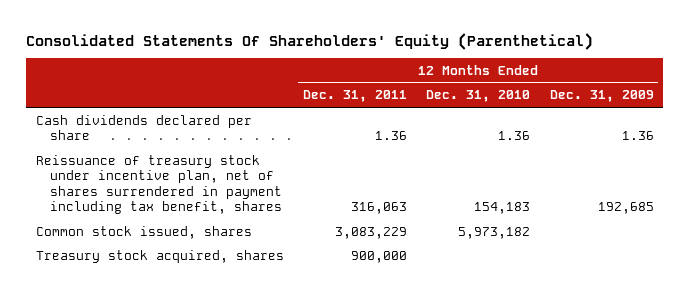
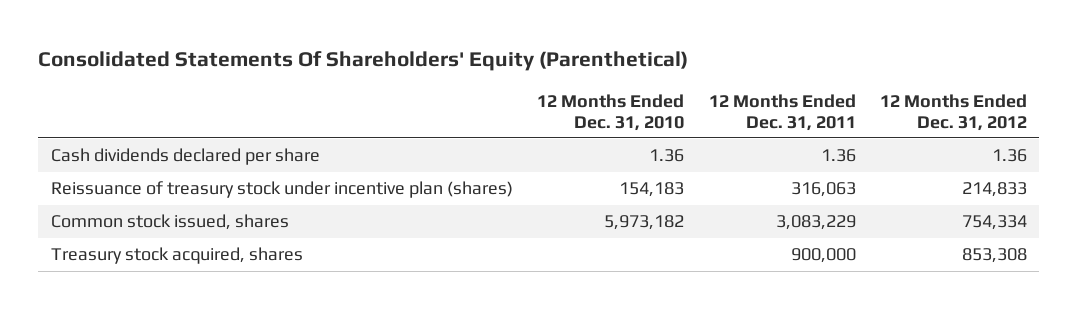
- | 12 Months Ended Dec. 31, 2011 | 12 Months Ended Dec. 31, 2010 | 12 Months Ended Dec. 31, 2009
+ | 12 Months Ended Dec. 31, 2010 | 12 Months Ended Dec. 31, 2011 | 12 Months Ended Dec. 31, 2012
- Reissuance of treasury stock under incentive plan, net of shares surrendered in payment including tax benefit, shares | 316,063 | 154,183 | 192,685
+ Reissuance of treasury stock under incentive plan (shares) | 154,183 | 316,063 | 214,833

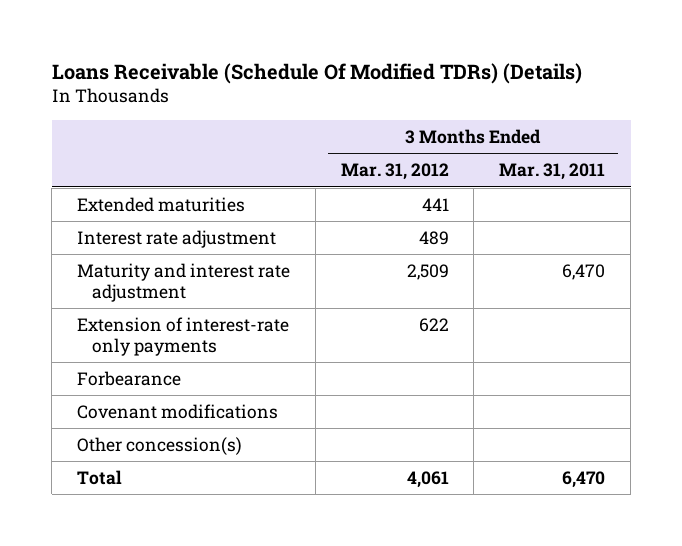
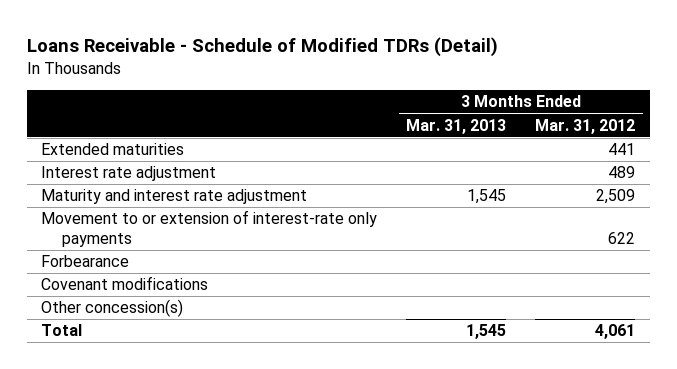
- Loans Receivable (Schedule Of Modified TDRs) (Details)
+ Loans Receivable - Schedule of Modified TDRs (Detail)
- | 3 Months Ended Mar. 31, 2012 | 3 Months Ended Mar. 31, 2011
+ | 3 Months Ended Mar. 31, 2013 | 3 Months Ended Mar. 31, 2012
- Extension of interest-rate only payments | 622 |
+ Movement to or extension of interest-rate only payments | | 622

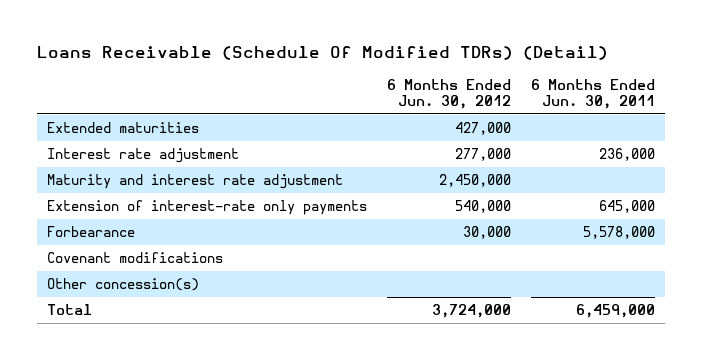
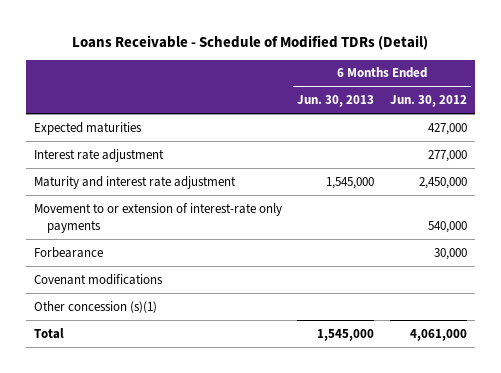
- Loans Receivable (Schedule Of Modified TDRs) (Detail)
+ Loans Receivable - Schedule of Modified TDRs (Detail)
- | 6 Months Ended Jun. 30, 2012 | 6 Months Ended Jun. 30, 2011
+ | 6 Months Ended Jun. 30, 2013 | 6 Months Ended Jun. 30, 2012
- Extended maturities | 427,000 |
+ Expected maturities | | 427,000
- Extension of interest-rate only payments | 540,000 | 645,000
+ Movement to or extension of interest-rate only payments | | 540,000
- Other concession(s)
- Total | 3,724,000 | 6,459,000
+ Other concession (s)(1)
+ Total | 1,545,000 | 4,061,000

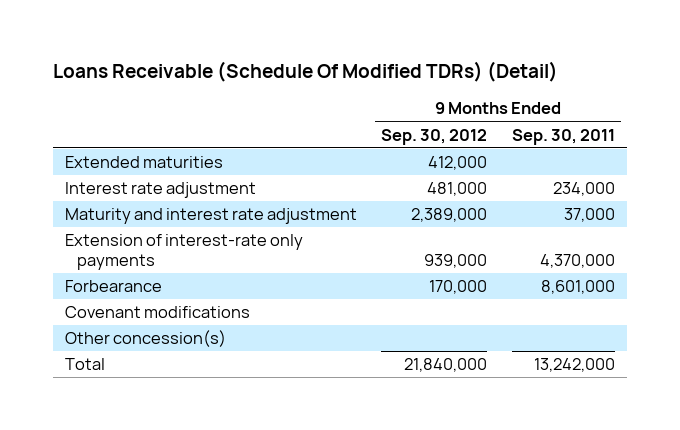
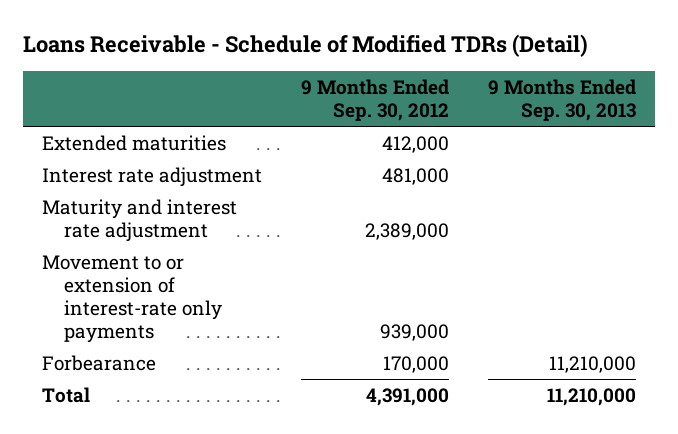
- Loans Receivable (Schedule Of Modified TDRs) (Detail)
+ Loans Receivable - Schedule of Modified TDRs (Detail)
- | 9 Months Ended Sep. 30, 2012 | 9 Months Ended Sep. 30, 2011
+ | 9 Months Ended Sep. 30, 2012 | 9 Months Ended Sep. 30, 2013
- Extension of interest-rate only payments | 939,000 | 4,370,000
+ Movement to or extension of interest-rate only payments | 939,000 |
- Covenant modifications
- Other concession(s)
- Total | 21,840,000 | 13,242,000
+ Total | 4,391,000 | 11,210,000

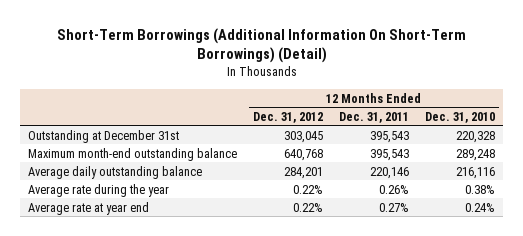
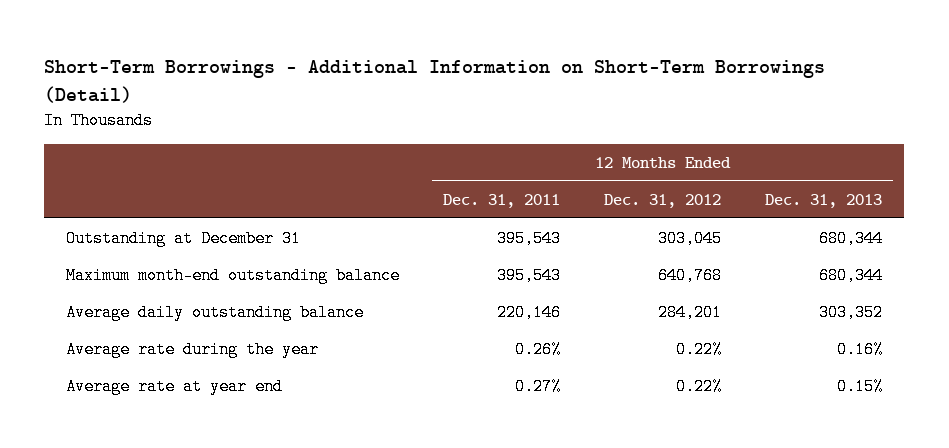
- Short-Term Borrowings (Additional Information On Short-Term Borrowings) (Detail)
+ Short-Term Borrowings - Additional Information on Short-Term Borrowings (Detail)
- | 12 Months Ended Dec. 31, 2012 | 12 Months Ended Dec. 31, 2011 | 12 Months Ended Dec. 31, 2010
+ | 12 Months Ended Dec. 31, 2011 | 12 Months Ended Dec. 31, 2012 | 12 Months Ended Dec. 31, 2013
- Outstanding at December 31st | 303,045 | 395,543 | 220,328
+ Outstanding at December 31 | 395,543 | 303,045 | 680,344

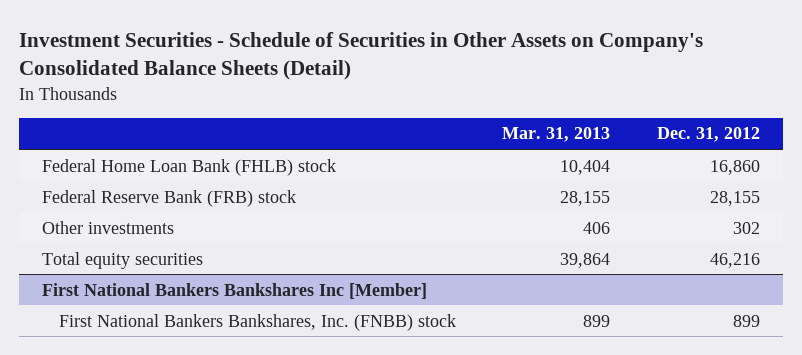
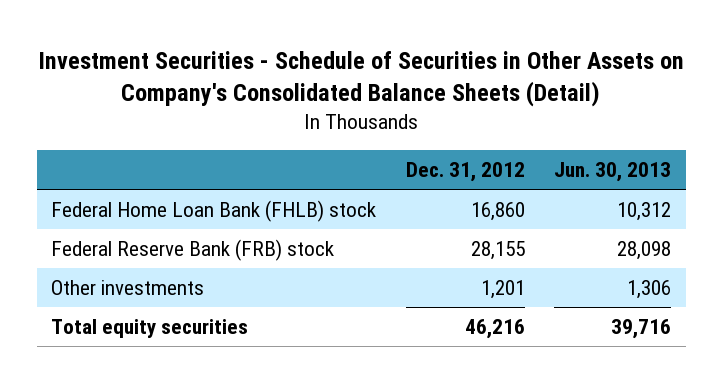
- | Mar. 31, 2013 | Dec. 31, 2012
+ | Dec. 31, 2012 | Jun. 30, 2013
- Other investments | 406 | 302
+ Other investments | 1,201 | 1,306
- First National Bankers Bankshares Inc [Member]
- First National Bankers Bankshares, Inc. (FNBB) stock | 899 | 899

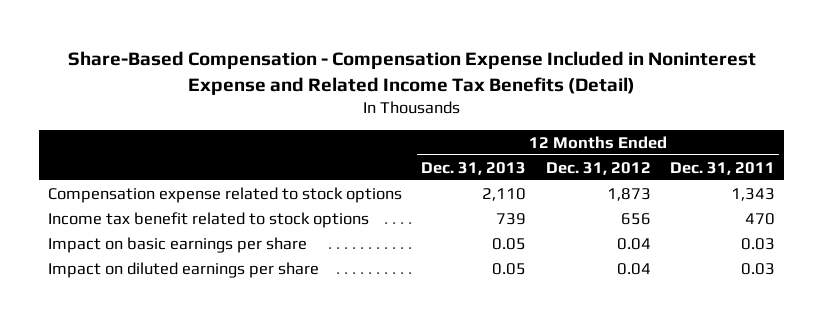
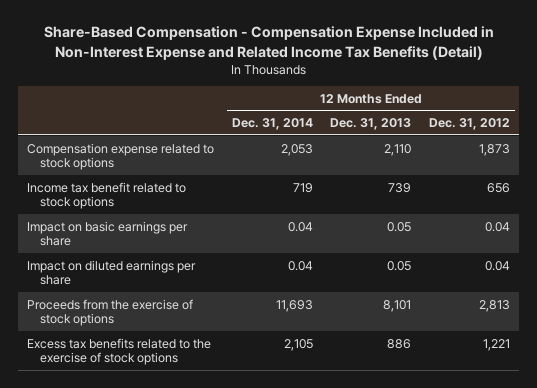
- Share-Based Compensation - Compensation Expense Included in Noninterest Expense and Related Income Tax Benefits (Detail)
+ Share-Based Compensation - Compensation Expense Included in Non-Interest Expense and Related Income Tax Benefits (Detail)
- | 12 Months Ended Dec. 31, 2013 | 12 Months Ended Dec. 31, 2012 | 12 Months Ended Dec. 31, 2011
+ | 12 Months Ended Dec. 31, 2014 | 12 Months Ended Dec. 31, 2013 | 12 Months Ended Dec. 31, 2012
+ Proceeds from the exercise of stock options | 11,693 | 8,101 | 2,813
+ Excess tax benefits related to the exercise of stock options | 2,105 | 886 | 1,221

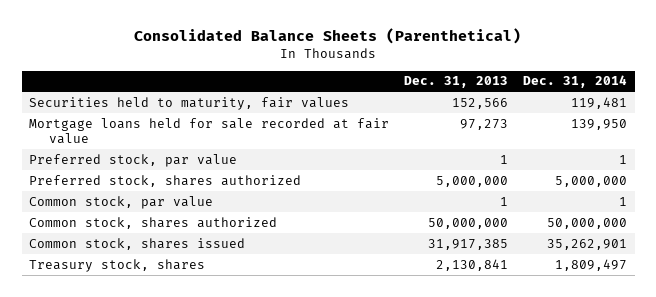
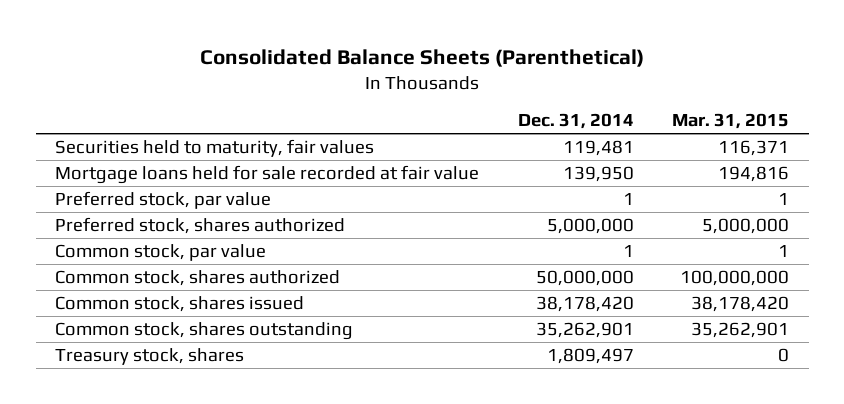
- | Dec. 31, 2013 | Dec. 31, 2014
+ | Dec. 31, 2014 | Mar. 31, 2015
- Common stock, shares issued | 31,917,385 | 35,262,901
+ Common stock, shares issued | 38,178,420 | 38,178,420
+ Common stock, shares outstanding | 35,262,901 | 35,262,901

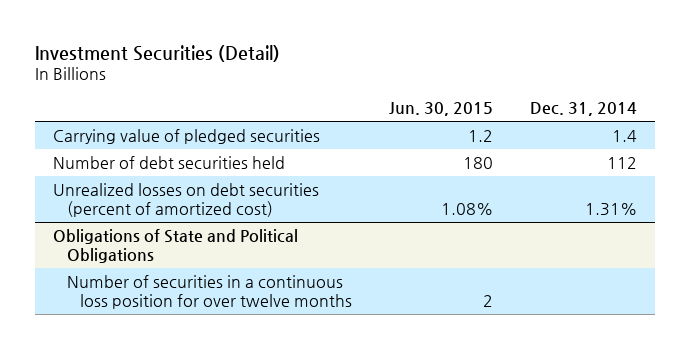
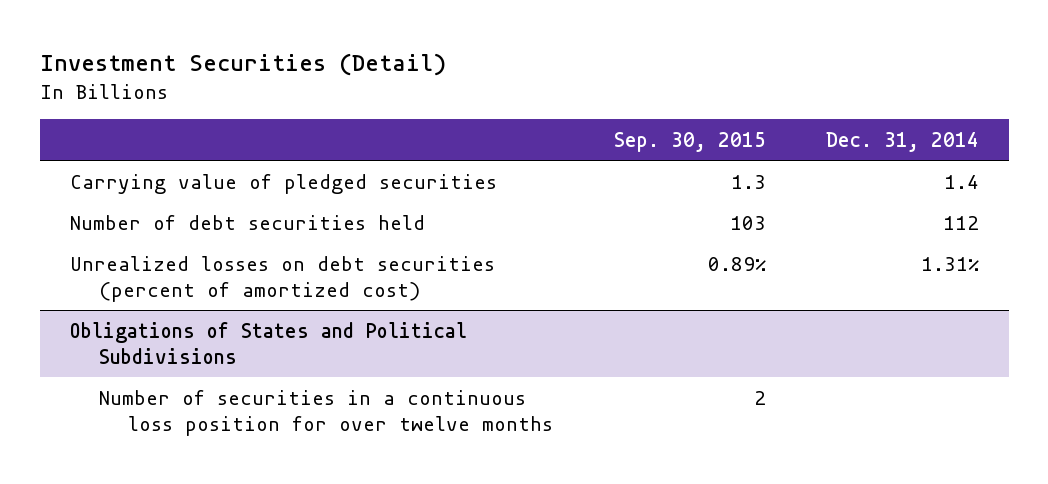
- | Jun. 30, 2015 | Dec. 31, 2014
+ | Sep. 30, 2015 | Dec. 31, 2014
- Obligations of State and Political Obligations
+ Obligations of States and Political Subdivisions

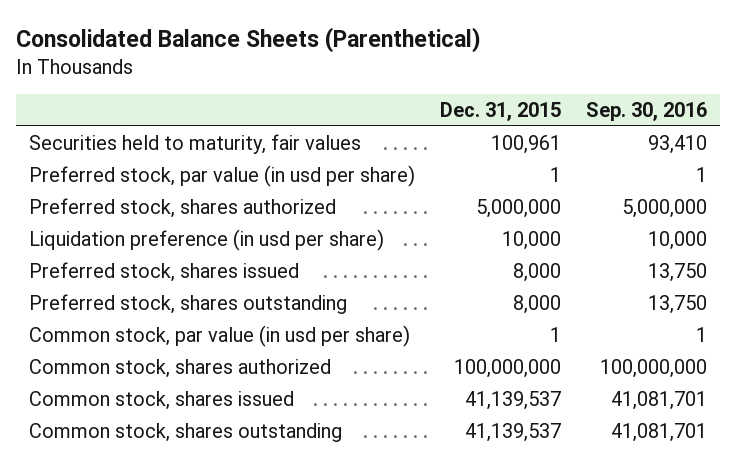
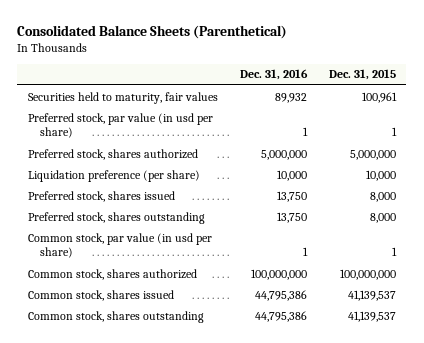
- | Dec. 31, 2015 | Sep. 30, 2016
+ | Dec. 31, 2016 | Dec. 31, 2015
- Liquidation preference (in usd per share) | 10,000 | 10,000
+ Liquidation preference (per share) | 10,000 | 10,000

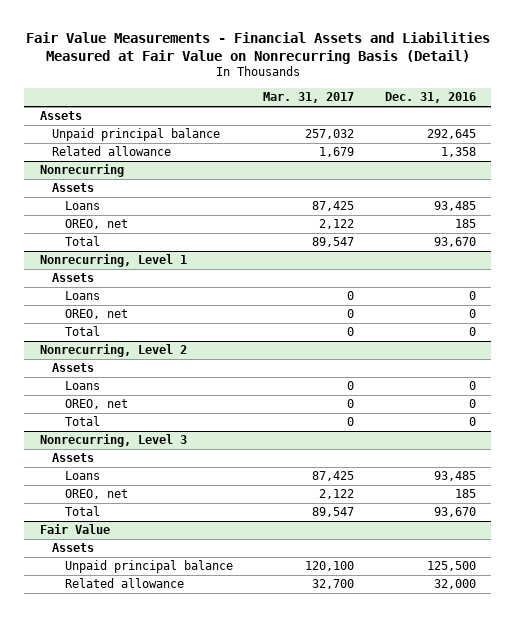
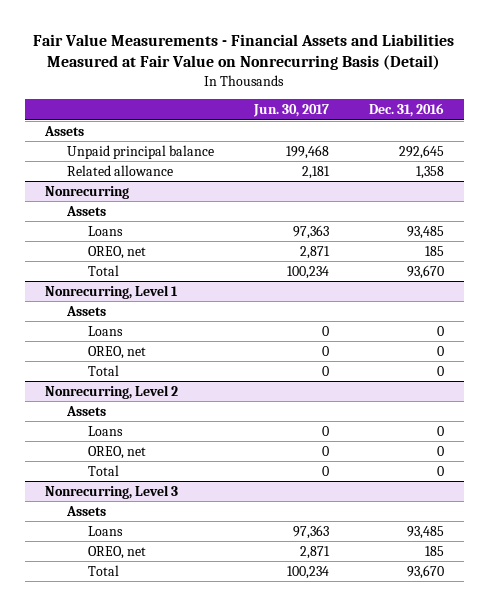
- | Mar. 31, 2017 | Dec. 31, 2016
+ | Jun. 30, 2017 | Dec. 31, 2016
- Fair Value
- Assets
- Unpaid principal balance | 120,100 | 125,500
- Related allowance | 32,700 | 32,000

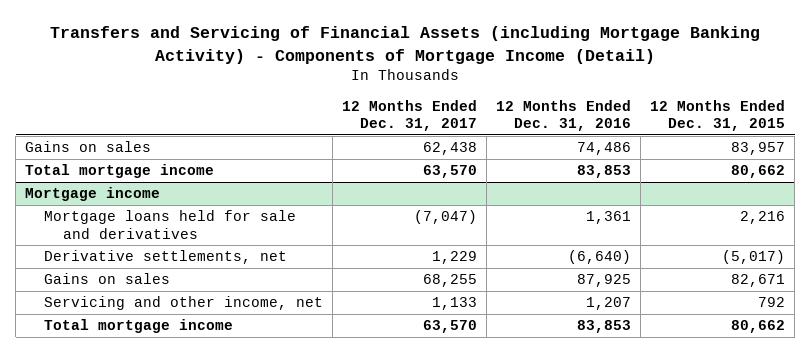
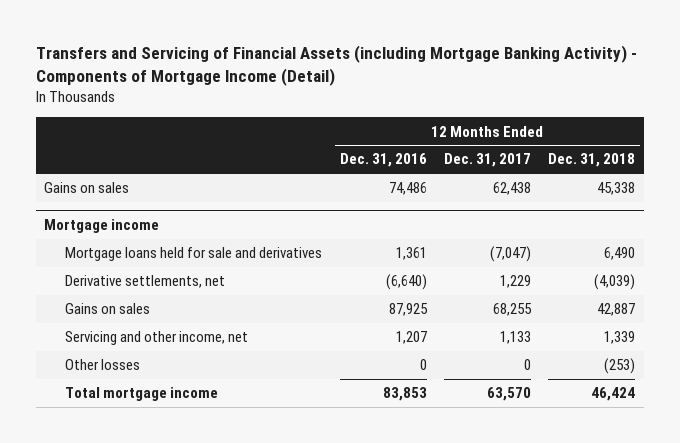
- | 12 Months Ended Dec. 31, 2017 | 12 Months Ended Dec. 31, 2016 | 12 Months Ended Dec. 31, 2015
+ | 12 Months Ended Dec. 31, 2016 | 12 Months Ended Dec. 31, 2017 | 12 Months Ended Dec. 31, 2018
- Total mortgage income | 63,570 | 83,853 | 80,662
@ Mortgage income
+ Other losses | 0 | 0 | (253)

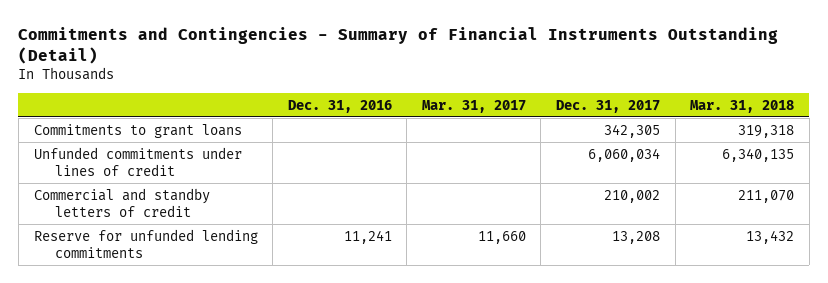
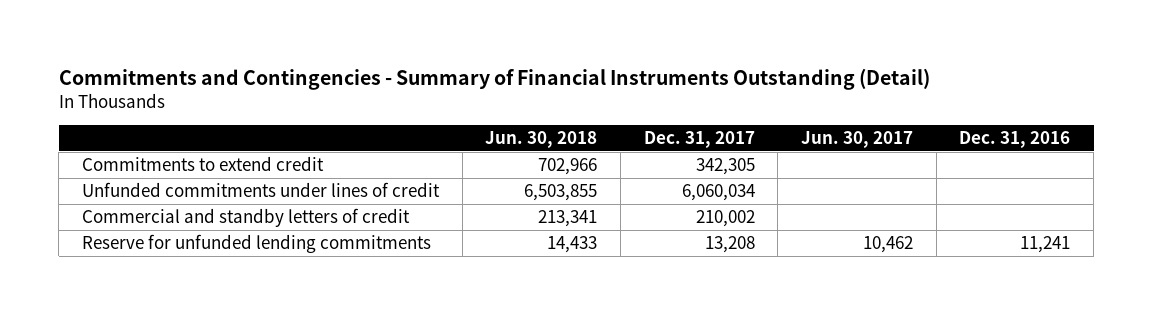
- | Dec. 31, 2016 | Mar. 31, 2017 | Dec. 31, 2017 | Mar. 31, 2018
+ | Jun. 30, 2018 | Dec. 31, 2017 | Jun. 30, 2017 | Dec. 31, 2016
- Commitments to grant loans | | | 342,305 | 319,318
+ Commitments to extend credit | 702,966 | 342,305 | |

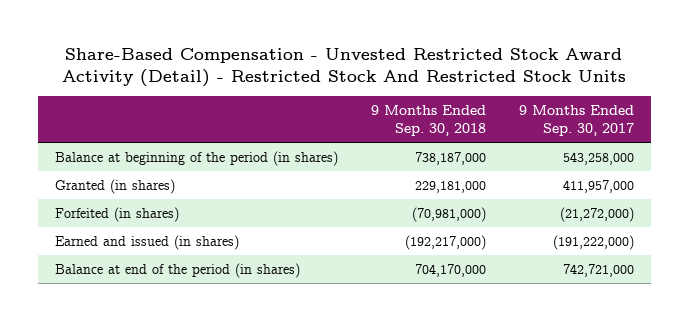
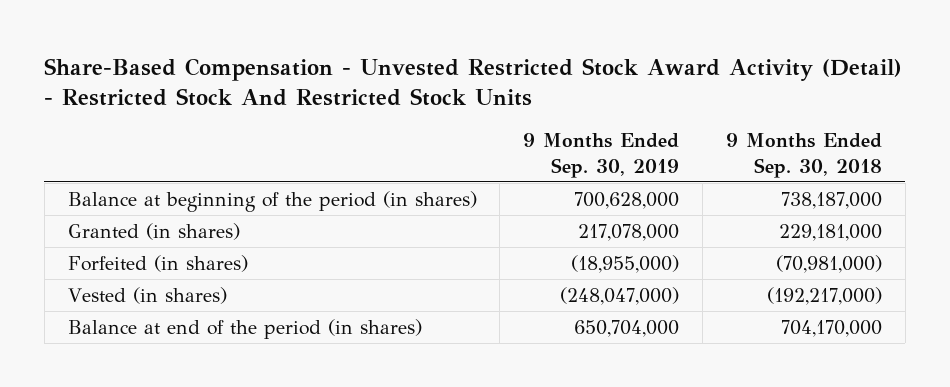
- | 9 Months Ended Sep. 30, 2018 | 9 Months Ended Sep. 30, 2017
+ | 9 Months Ended Sep. 30, 2019 | 9 Months Ended Sep. 30, 2018
- Earned and issued (in shares) | (192,217,000) | (191,222,000)
+ Vested (in shares) | (248,047,000) | (192,217,000)

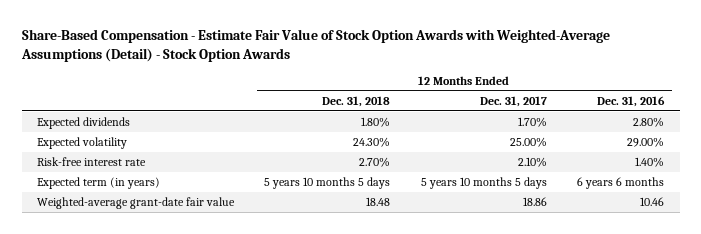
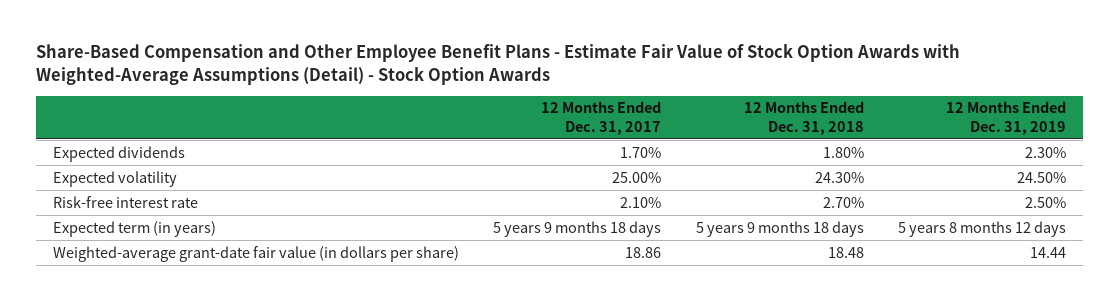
- Share-Based Compensation - Estimate Fair Value of Stock Option Awards with Weighted-Average Assumptions (Detail) - Stock Option Awards
+ Share-Based Compensation and Other Employee Benefit Plans - Estimate Fair Value of Stock Option Awards with Weighted-Average Assumptions (Detail) - Stock Option Awards
- | 12 Months Ended Dec. 31, 2018 | 12 Months Ended Dec. 31, 2017 | 12 Months Ended Dec. 31, 2016
+ | 12 Months Ended Dec. 31, 2017 | 12 Months Ended Dec. 31, 2018 | 12 Months Ended Dec. 31, 2019
- Expected term (in years) | 5 years 10 months 5 days | 5 years 10 months 5 days | 6 years 6 months
- Weighted-average grant-date fair value | 18.48 | 18.86 | 10.46
+ Expected term (in years) | 5 years 9 months 18 days | 5 years 9 months 18 days | 5 years 8 months 12 days
+ Weighted-average grant-date fair value (in dollars per share) | 18.86 | 18.48 | 14.44

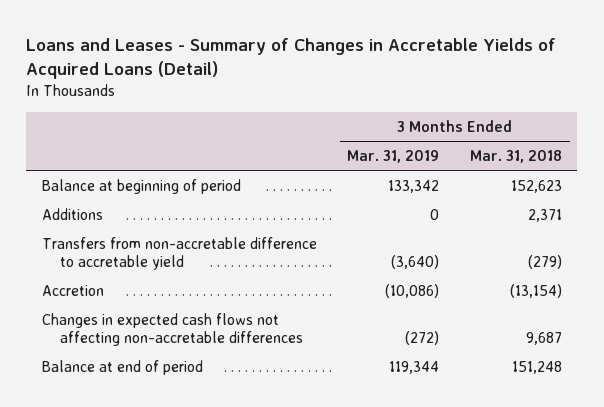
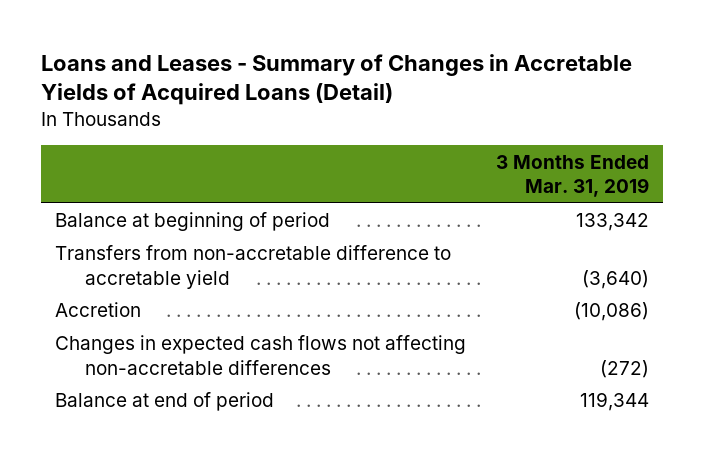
- | 3 Months Ended Mar. 31, 2019 | 3 Months Ended Mar. 31, 2018
+ | 3 Months Ended Mar. 31, 2019
- Additions | 0 | 2,371

